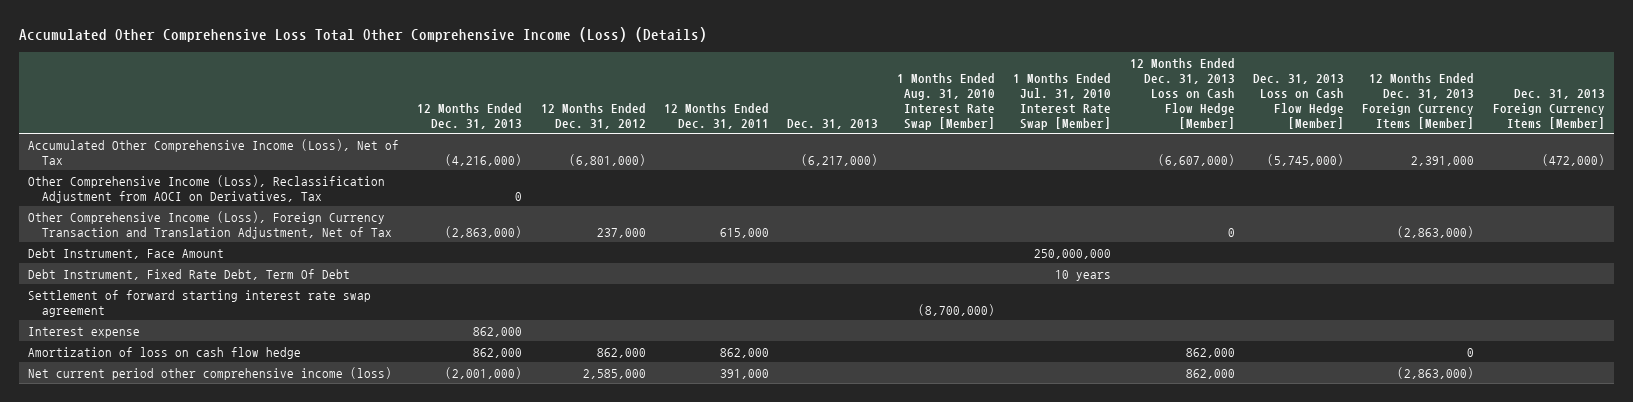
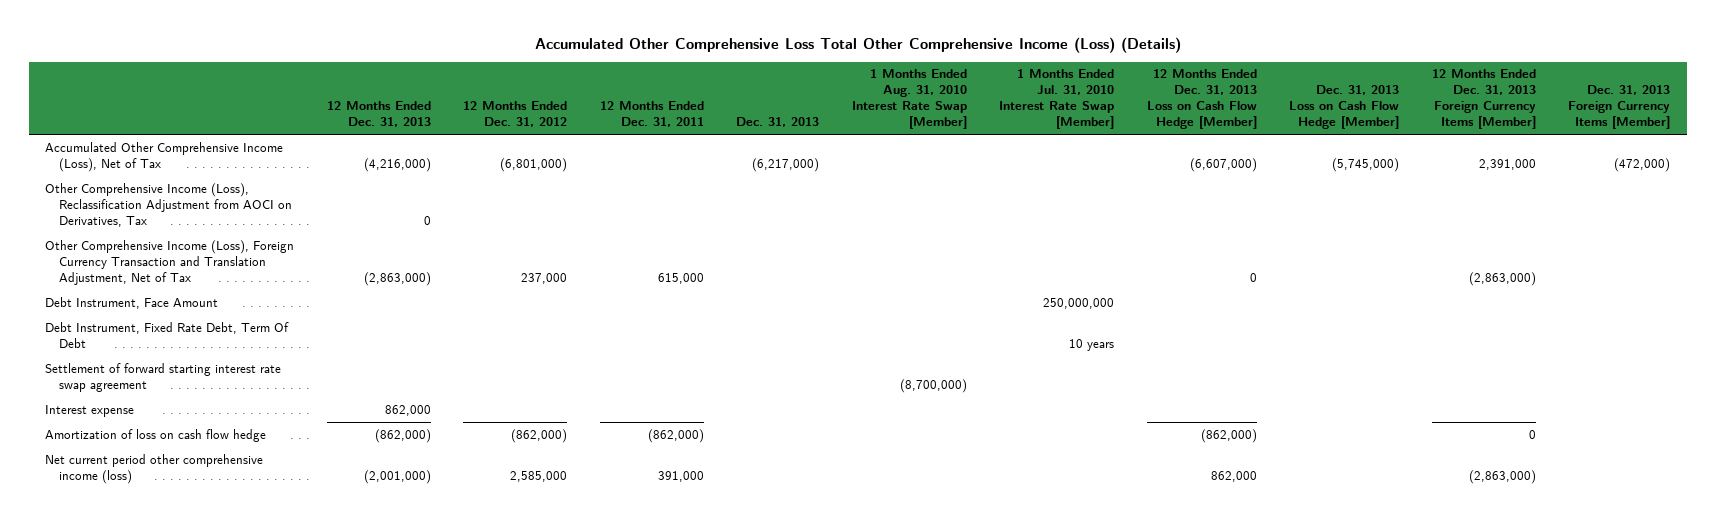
- Amortization of loss on cash flow hedge | 862,000 | 862,000 | 862,000 | | | | 862,000 | | 0 |
+ Amortization of loss on cash flow hedge | (862,000) | (862,000) | (862,000) | | | | (862,000) | | 0 |

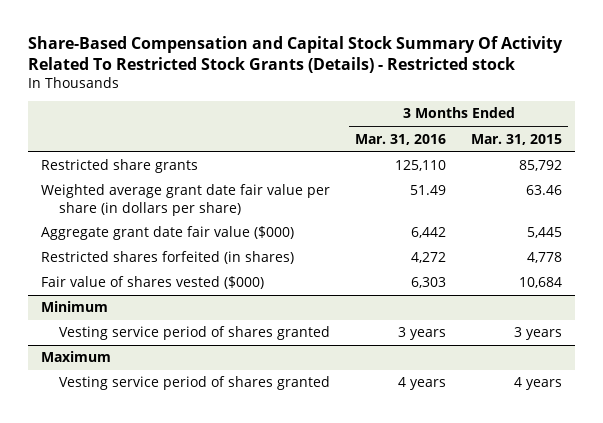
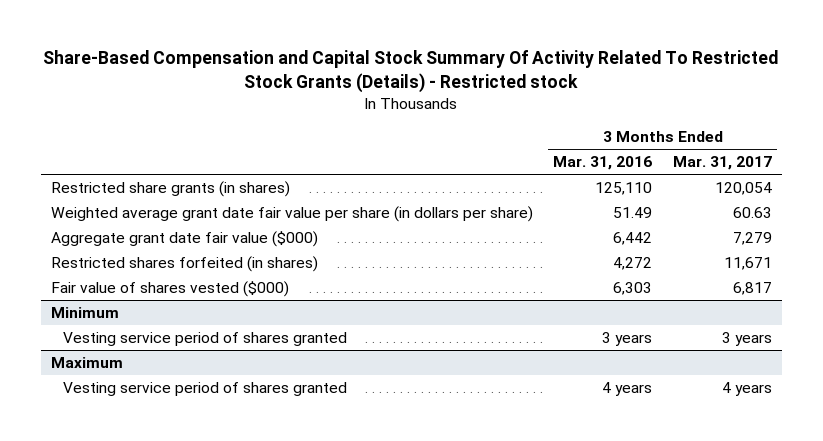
- | 3 Months Ended Mar. 31, 2016 | 3 Months Ended Mar. 31, 2015
+ | 3 Months Ended Mar. 31, 2016 | 3 Months Ended Mar. 31, 2017
- Restricted share grants | 125,110 | 85,792
+ Restricted share grants (in shares) | 125,110 | 120,054

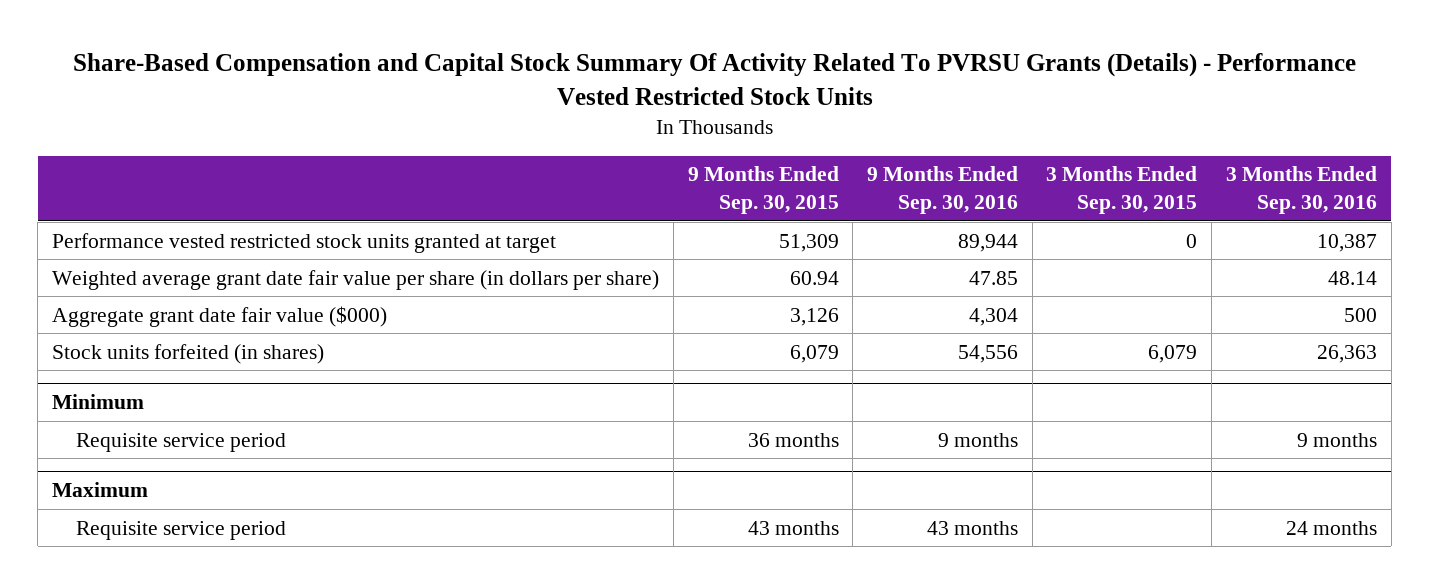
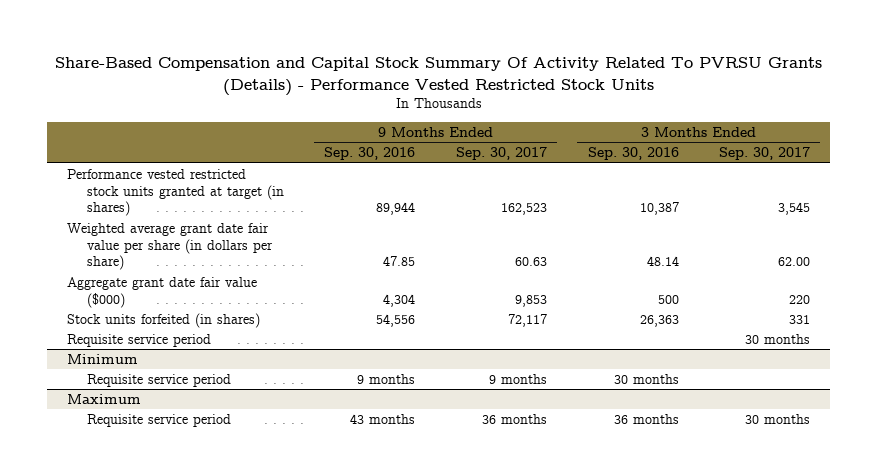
- | 9 Months Ended Sep. 30, 2015 | 9 Months Ended Sep. 30, 2016 | 3 Months Ended Sep. 30, 2015 | 3 Months Ended Sep. 30, 2016
+ | 9 Months Ended Sep. 30, 2016 | 9 Months Ended Sep. 30, 2017 | 3 Months Ended Sep. 30, 2016 | 3 Months Ended Sep. 30, 2017
- Performance vested restricted stock units granted at target | 51,309 | 89,944 | 0 | 10,387
+ Performance vested restricted stock units granted at target (in shares) | 89,944 | 162,523 | 10,387 | 3,545
+ Requisite service period | | | | 30 months
@ Minimum
- Requisite service period | 36 months | 9 months | | 9 months
+ Requisite service period | 9 months | 9 months | 30 months |
@ Maximum
- Requisite service period | 43 months | 43 months | | 24 months
+ Requisite service period | 43 months | 36 months | 36 months | 30 months

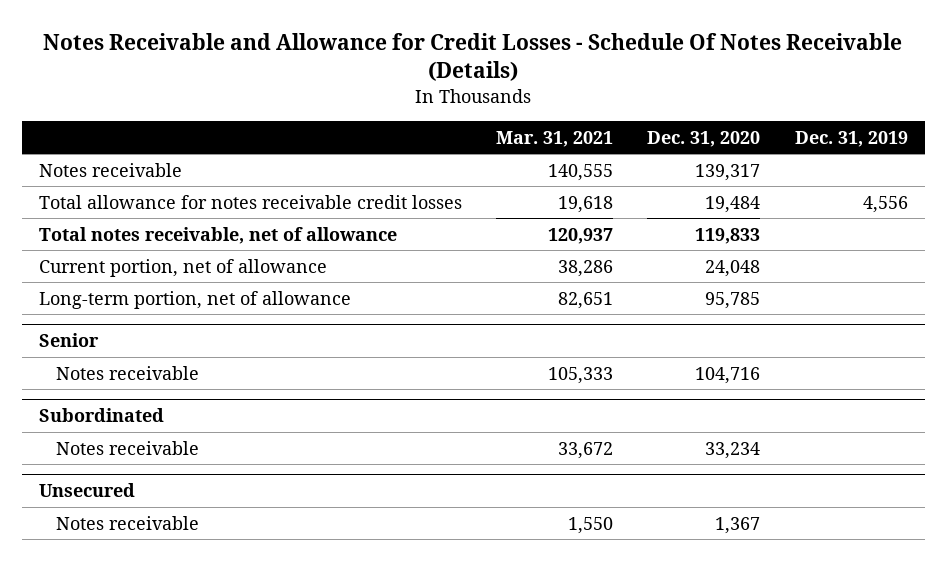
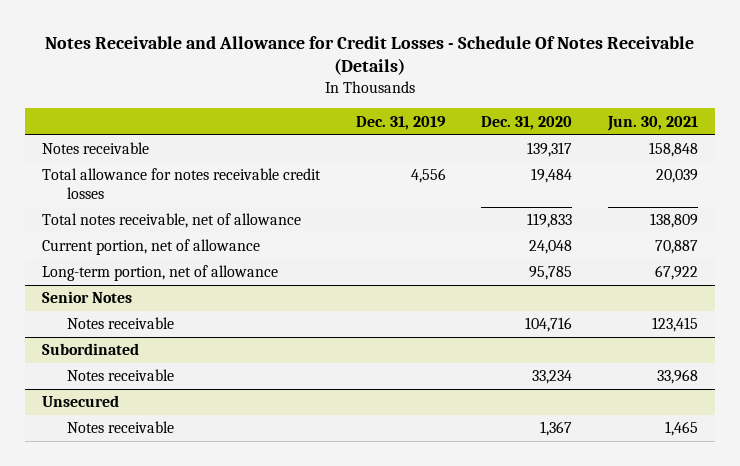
- | Mar. 31, 2021 | Dec. 31, 2020 | Dec. 31, 2019
+ | Dec. 31, 2019 | Dec. 31, 2020 | Jun. 30, 2021
- Senior
+ Senior Notes

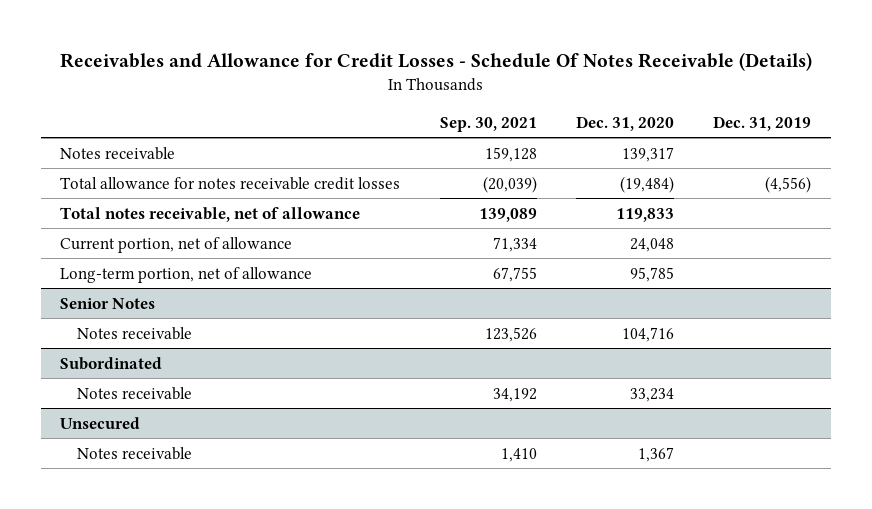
- Notes Receivable and Allowance for Credit Losses - Schedule Of Notes Receivable (Details)
+ Receivables and Allowance for Credit Losses - Schedule Of Notes Receivable (Details)
- | Dec. 31, 2019 | Dec. 31, 2020 | Jun. 30, 2021
+ | Sep. 30, 2021 | Dec. 31, 2020 | Dec. 31, 2019
- Total allowance for notes receivable credit losses | 4,556 | 19,484 | 20,039
+ Total allowance for notes receivable credit losses | (20,039) | (19,484) | (4,556)

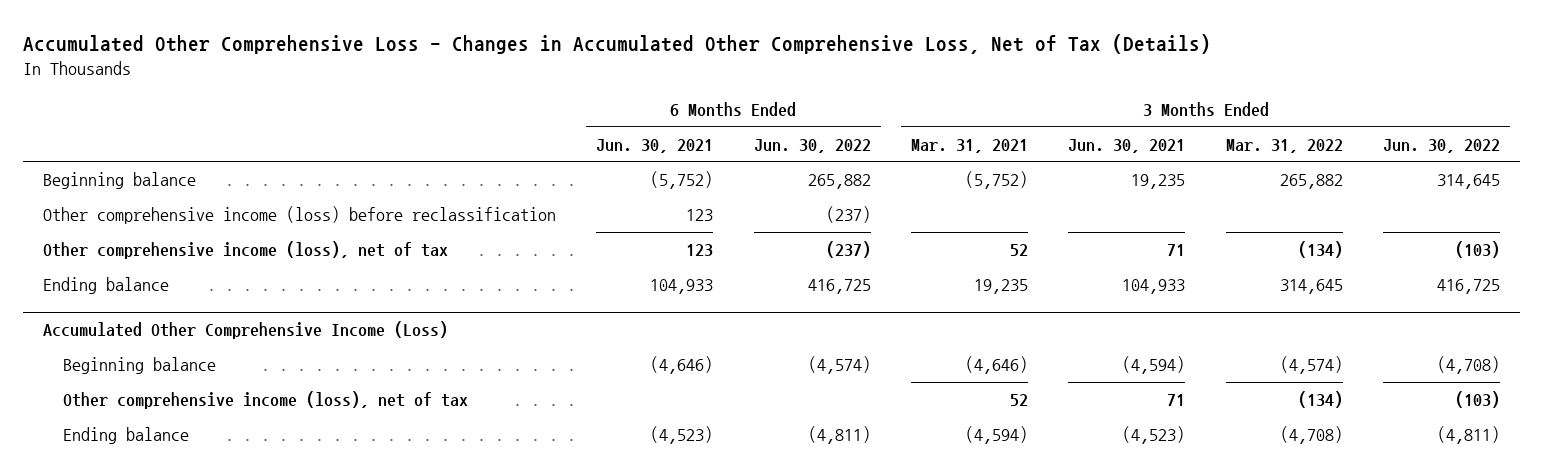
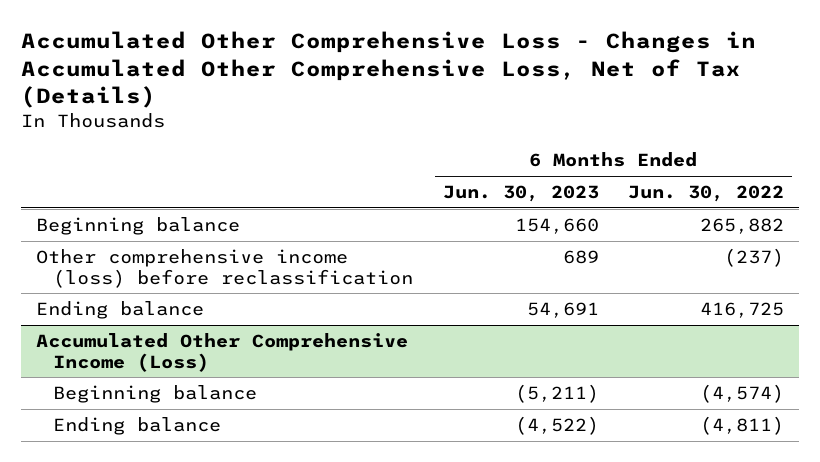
- | 6 Months Ended Jun. 30, 2021 | 6 Months Ended Jun. 30, 2022 | 3 Months Ended Mar. 31, 2021 | 3 Months Ended Jun. 30, 2021 | 3 Months Ended Mar. 31, 2022 | 3 Months Ended Jun. 30, 2022
+ | 6 Months Ended Jun. 30, 2023 | 6 Months Ended Jun. 30, 2022
- Other comprehensive income (loss), net of tax | 123 | (237) | 52 | 71 | (134) | (103)
@ Accumulated Other Comprehensive Income (Loss)
- Other comprehensive income (loss), net of tax | | | 52 | 71 | (134) | (103)

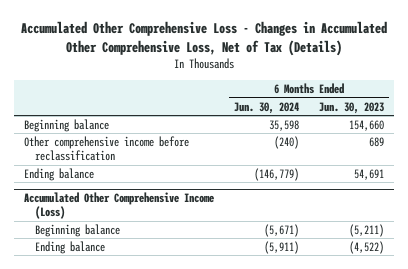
- | 6 Months Ended Jun. 30, 2023 | 6 Months Ended Jun. 30, 2022
+ | 6 Months Ended Jun. 30, 2024 | 6 Months Ended Jun. 30, 2023
- Other comprehensive income (loss) before reclassification | 689 | (237)
+ Other comprehensive income before reclassification | (240) | 689

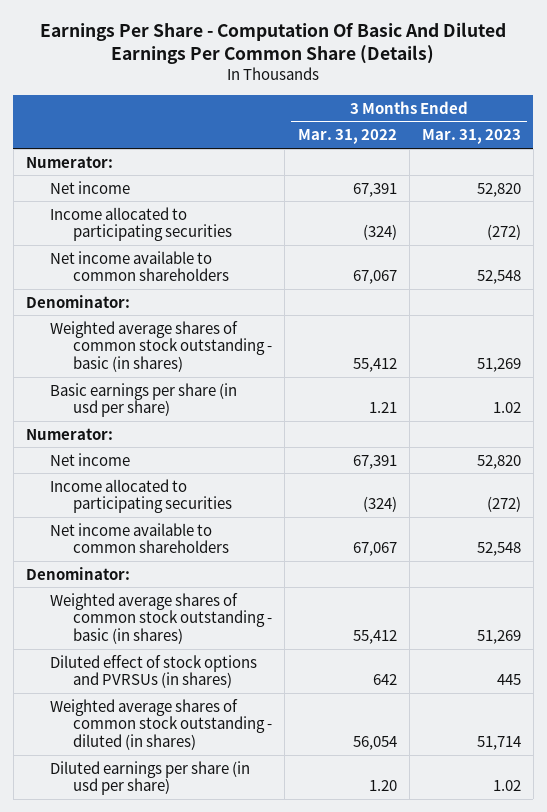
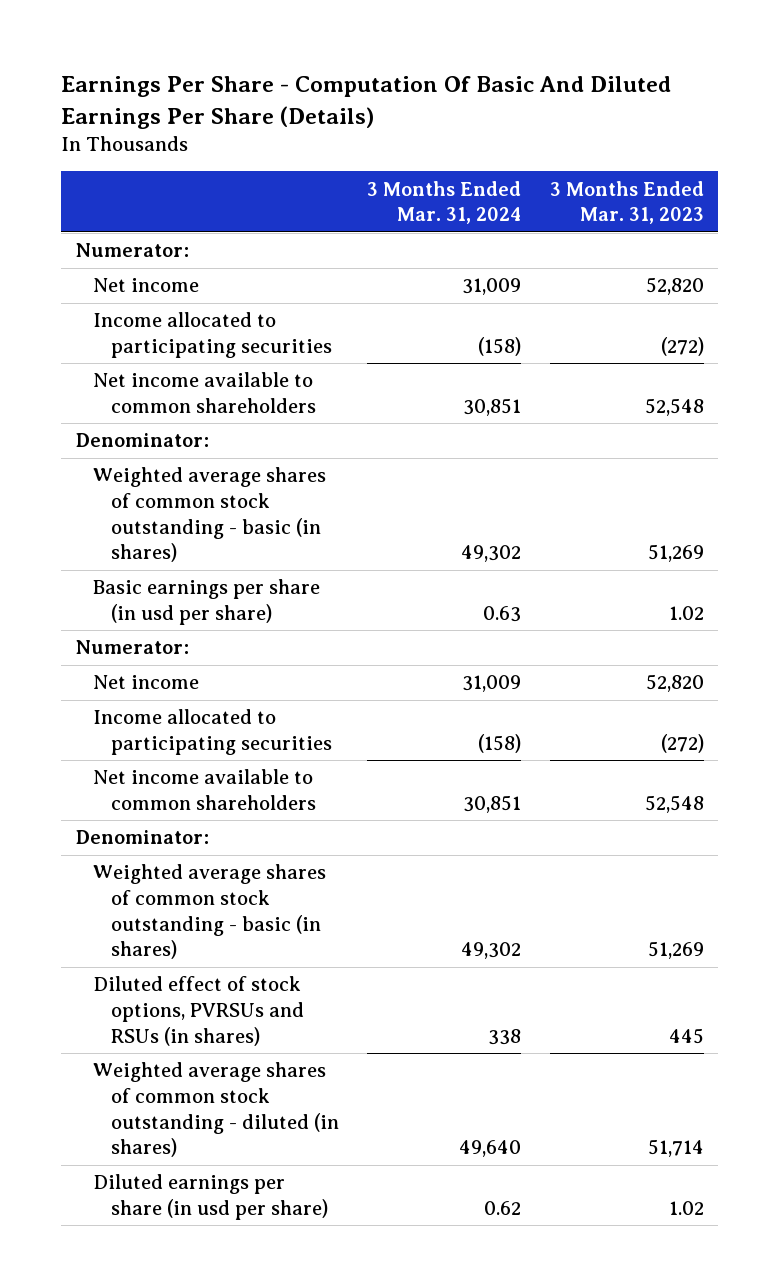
- Earnings Per Share - Computation Of Basic And Diluted Earnings Per Common Share (Details)
+ Earnings Per Share - Computation Of Basic And Diluted Earnings Per Share (Details)
- | 3 Months Ended Mar. 31, 2022 | 3 Months Ended Mar. 31, 2023
+ | 3 Months Ended Mar. 31, 2024 | 3 Months Ended Mar. 31, 2023
- Diluted effect of stock options and PVRSUs (in shares) | 642 | 445
+ Diluted effect of stock options, PVRSUs and RSUs (in shares) | 338 | 445

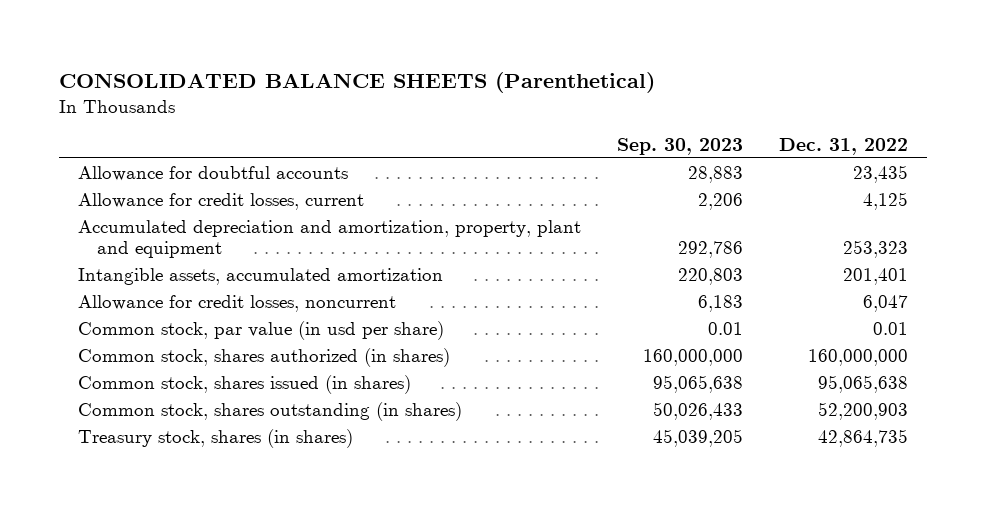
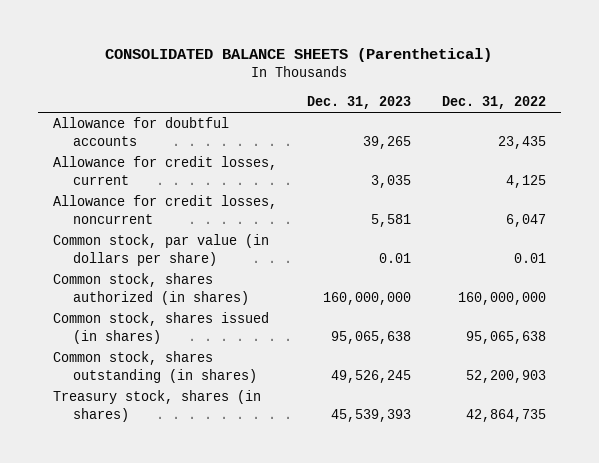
- | Sep. 30, 2023 | Dec. 31, 2022
+ | Dec. 31, 2023 | Dec. 31, 2022
- Accumulated depreciation and amortization, property, plant and equipment | 292,786 | 253,323
- Intangible assets, accumulated amortization | 220,803 | 201,401
- Common stock, par value (in usd per share) | 0.01 | 0.01
+ Common stock, par value (in dollars per share) | 0.01 | 0.01

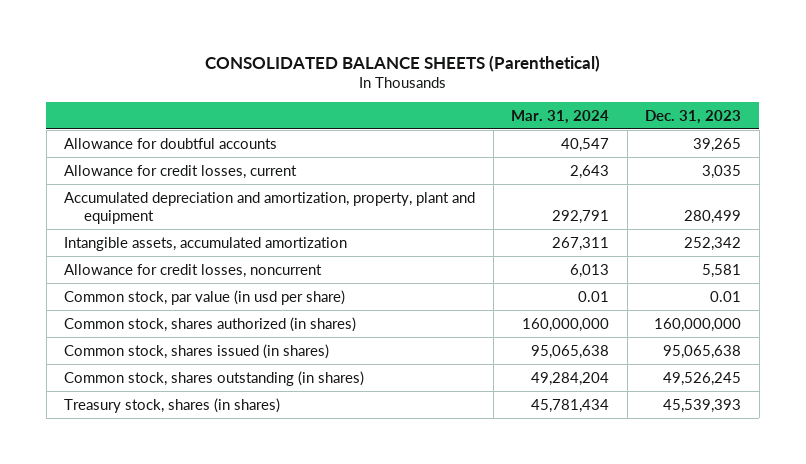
- | Dec. 31, 2023 | Dec. 31, 2022
+ | Mar. 31, 2024 | Dec. 31, 2023
+ Accumulated depreciation and amortization, property, plant and equipment | 292,791 | 280,499
+ Intangible assets, accumulated amortization | 267,311 | 252,342
- Common stock, par value (in dollars per share) | 0.01 | 0.01
+ Common stock, par value (in usd per share) | 0.01 | 0.01

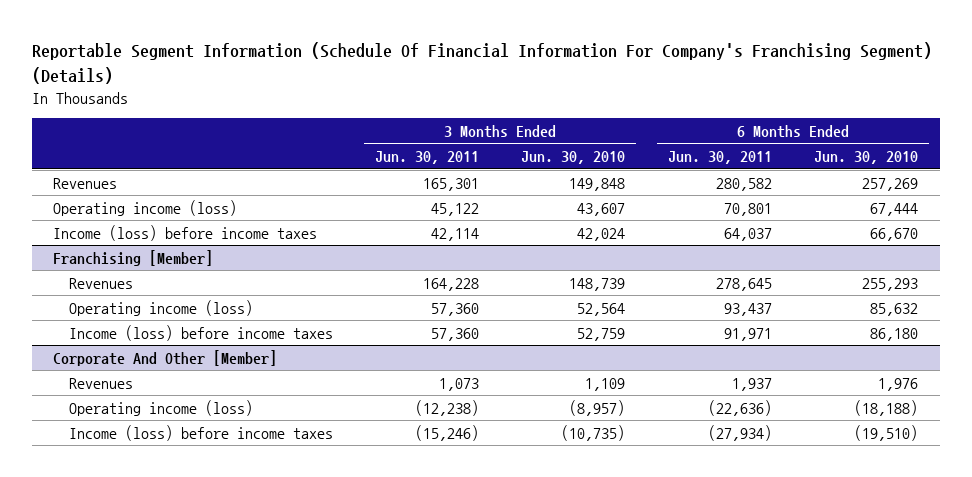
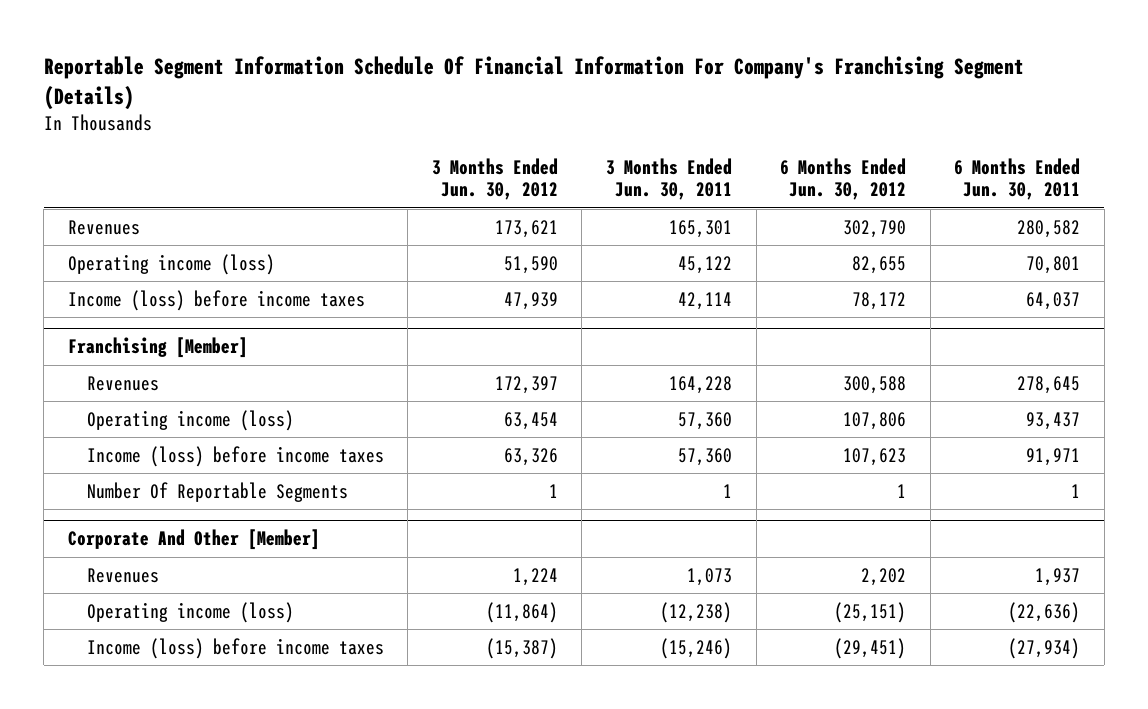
- Reportable Segment Information (Schedule Of Financial Information For Company's Franchising Segment) (Details)
+ Reportable Segment Information Schedule Of Financial Information For Company's Franchising Segment (Details)
- | 3 Months Ended Jun. 30, 2011 | 3 Months Ended Jun. 30, 2010 | 6 Months Ended Jun. 30, 2011 | 6 Months Ended Jun. 30, 2010
+ | 3 Months Ended Jun. 30, 2012 | 3 Months Ended Jun. 30, 2011 | 6 Months Ended Jun. 30, 2012 | 6 Months Ended Jun. 30, 2011
@ Franchising [Member]
+ Number Of Reportable Segments | 1 | 1 | 1 | 1

